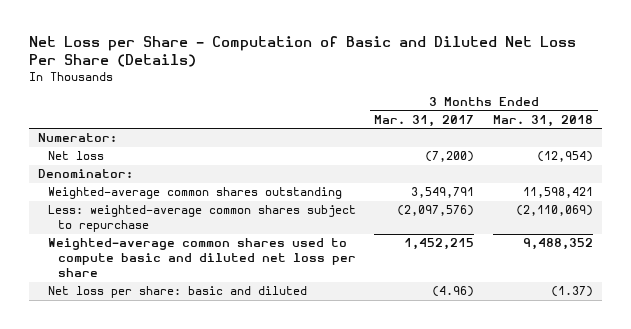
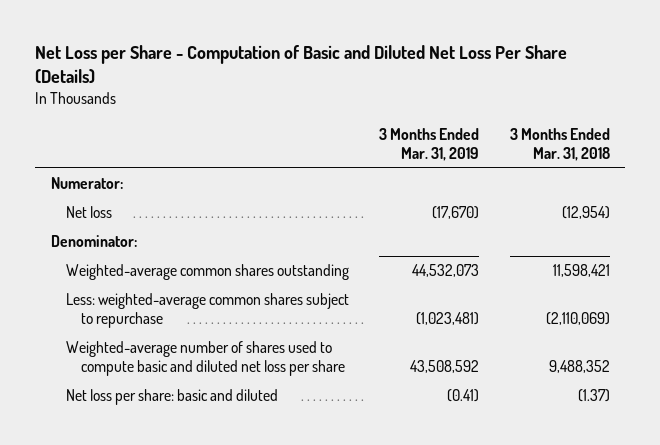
- | 3 Months Ended Mar. 31, 2017 | 3 Months Ended Mar. 31, 2018
+ | 3 Months Ended Mar. 31, 2019 | 3 Months Ended Mar. 31, 2018
- Weighted-average common shares used to compute basic and diluted net loss per share | 1,452,215 | 9,488,352
+ Weighted-average number of shares used to compute basic and diluted net loss per share | 43,508,592 | 9,488,352

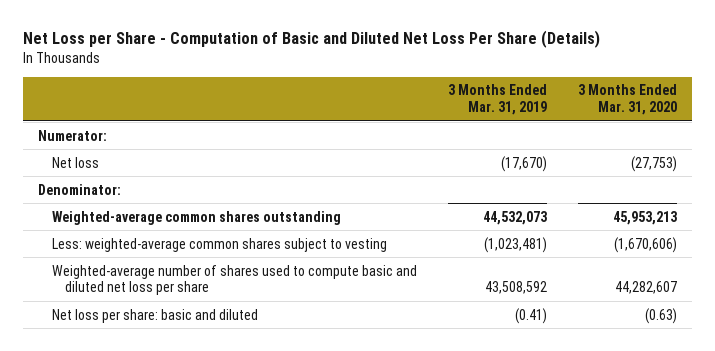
- | 3 Months Ended Mar. 31, 2019 | 3 Months Ended Mar. 31, 2018
+ | 3 Months Ended Mar. 31, 2019 | 3 Months Ended Mar. 31, 2020
- Less: weighted-average common shares subject to repurchase | (1,023,481) | (2,110,069)
+ Less: weighted-average common shares subject to vesting | (1,023,481) | (1,670,606)

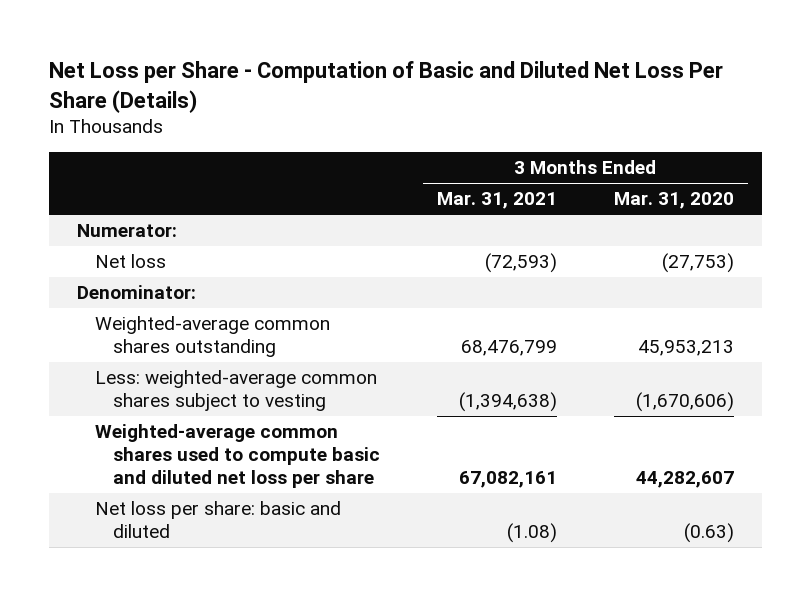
- | 3 Months Ended Mar. 31, 2019 | 3 Months Ended Mar. 31, 2020
+ | 3 Months Ended Mar. 31, 2021 | 3 Months Ended Mar. 31, 2020
- Weighted-average number of shares used to compute basic and diluted net loss per share | 43,508,592 | 44,282,607
+ Weighted-average common shares used to compute basic and diluted net loss per share | 67,082,161 | 44,282,607

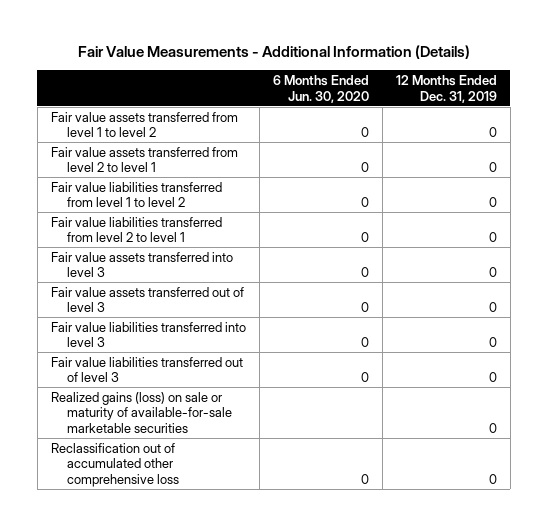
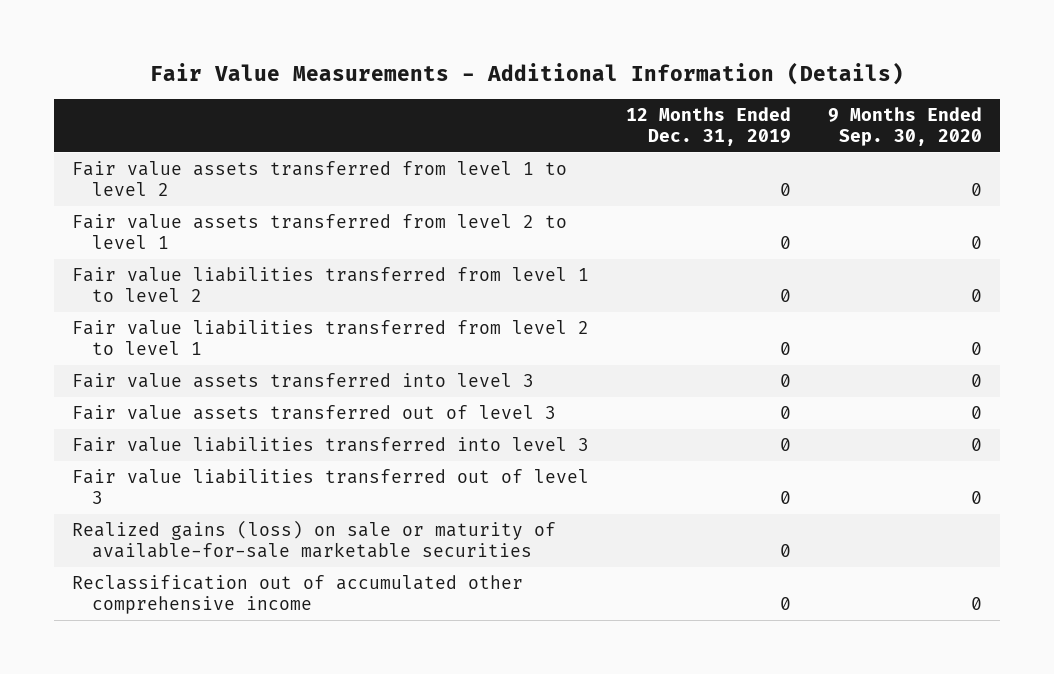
- | 6 Months Ended Jun. 30, 2020 | 12 Months Ended Dec. 31, 2019
+ | 12 Months Ended Dec. 31, 2019 | 9 Months Ended Sep. 30, 2020
- Reclassification out of accumulated other comprehensive loss | 0 | 0
+ Reclassification out of accumulated other comprehensive income | 0 | 0

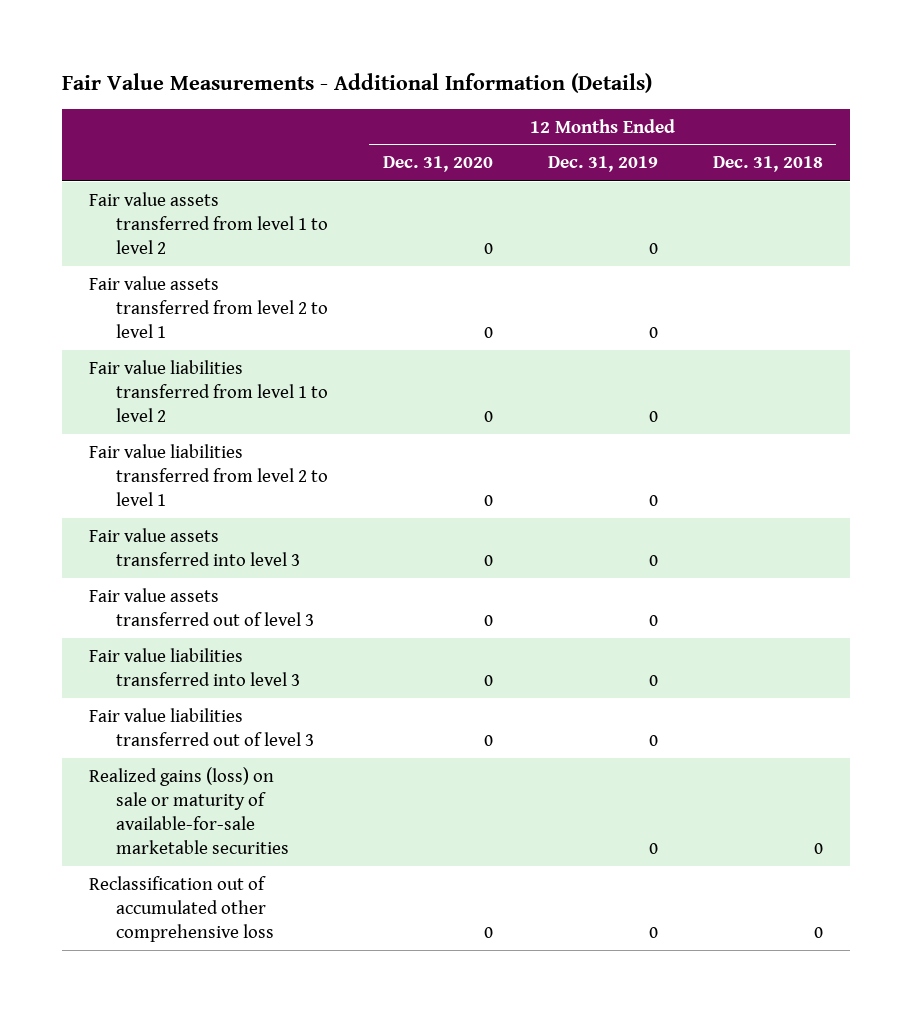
- | 12 Months Ended Dec. 31, 2019 | 9 Months Ended Sep. 30, 2020
+ | 12 Months Ended Dec. 31, 2020 | 12 Months Ended Dec. 31, 2019 | 12 Months Ended Dec. 31, 2018
- Reclassification out of accumulated other comprehensive income | 0 | 0
+ Reclassification out of accumulated other comprehensive loss | 0 | 0 | 0

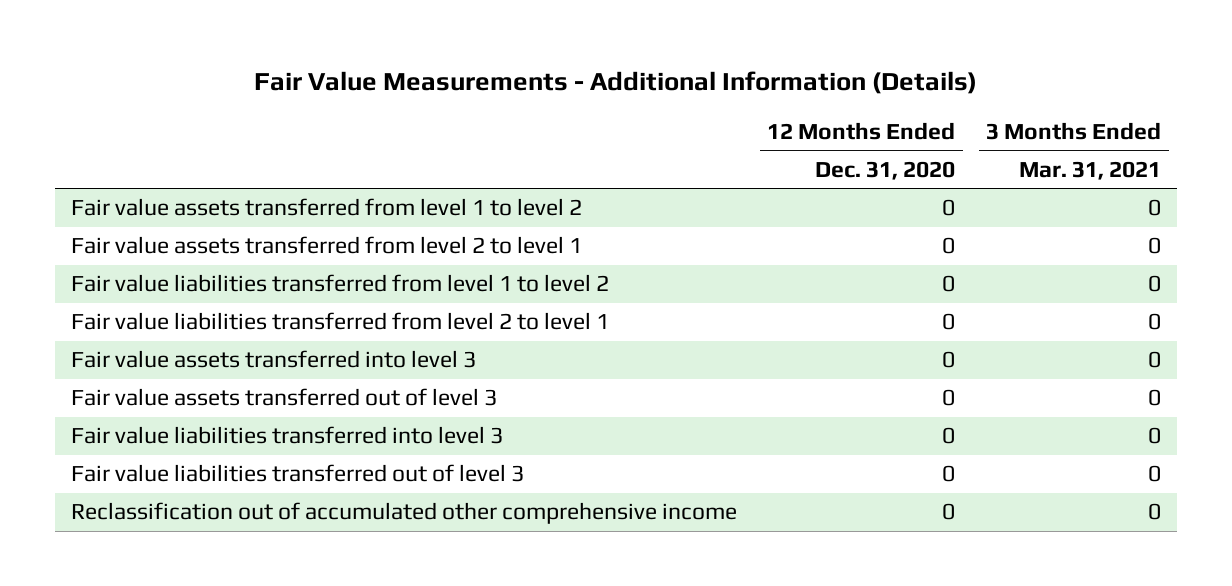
- | 12 Months Ended Dec. 31, 2020 | 12 Months Ended Dec. 31, 2019 | 12 Months Ended Dec. 31, 2018
+ | 12 Months Ended Dec. 31, 2020 | 3 Months Ended Mar. 31, 2021
- Realized gains (loss) on sale or maturity of available-for-sale marketable securities | | 0 | 0
- Reclassification out of accumulated other comprehensive loss | 0 | 0 | 0
+ Reclassification out of accumulated other comprehensive income | 0 | 0

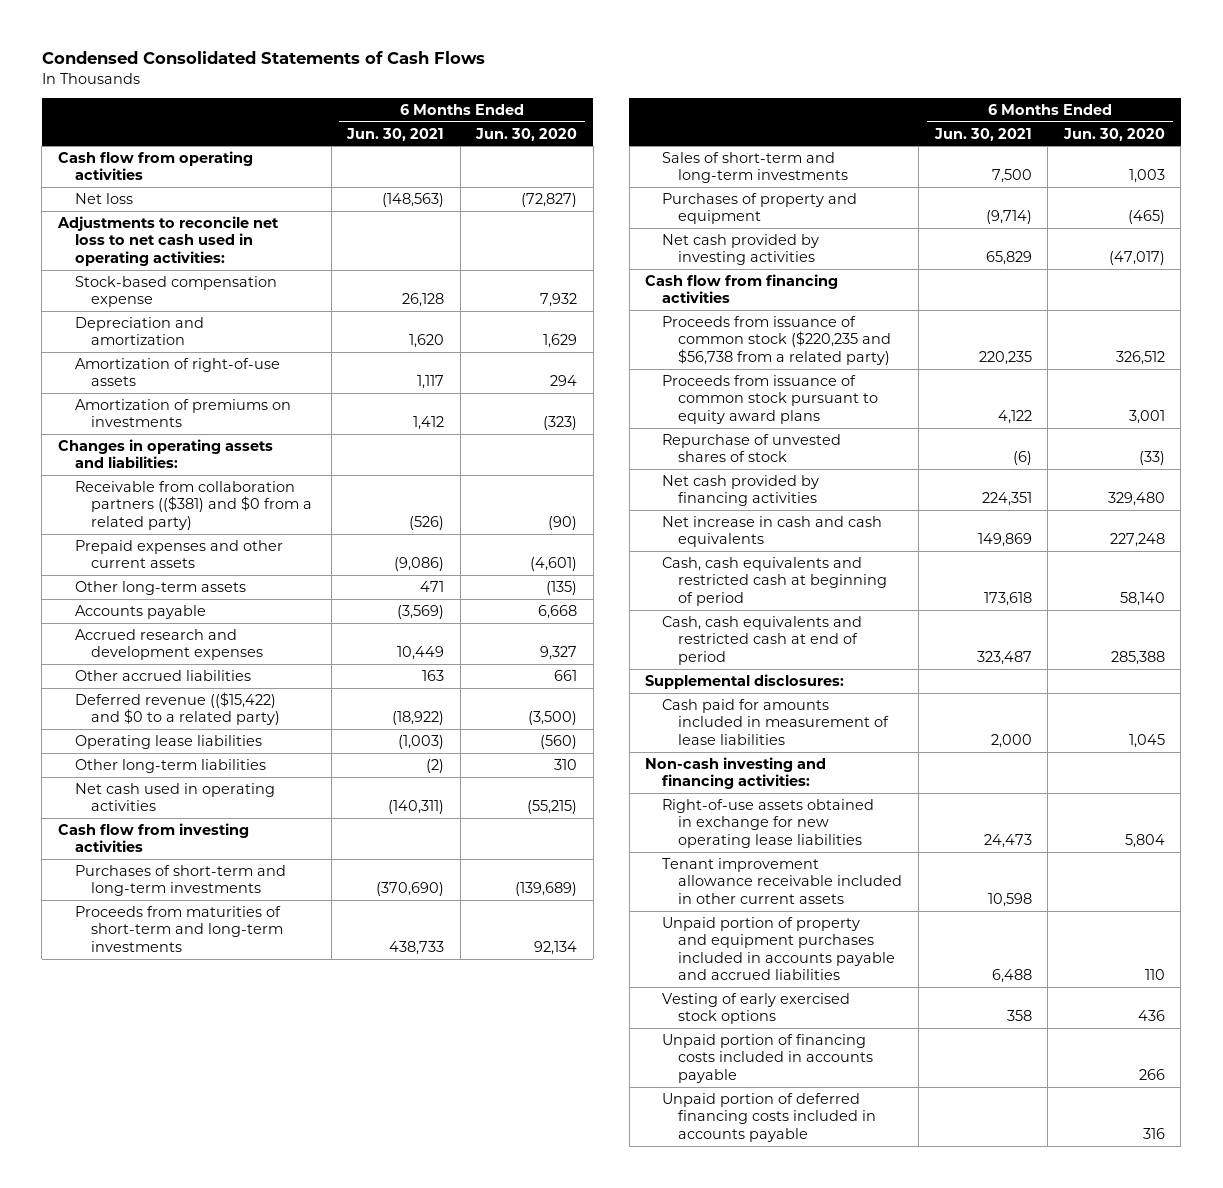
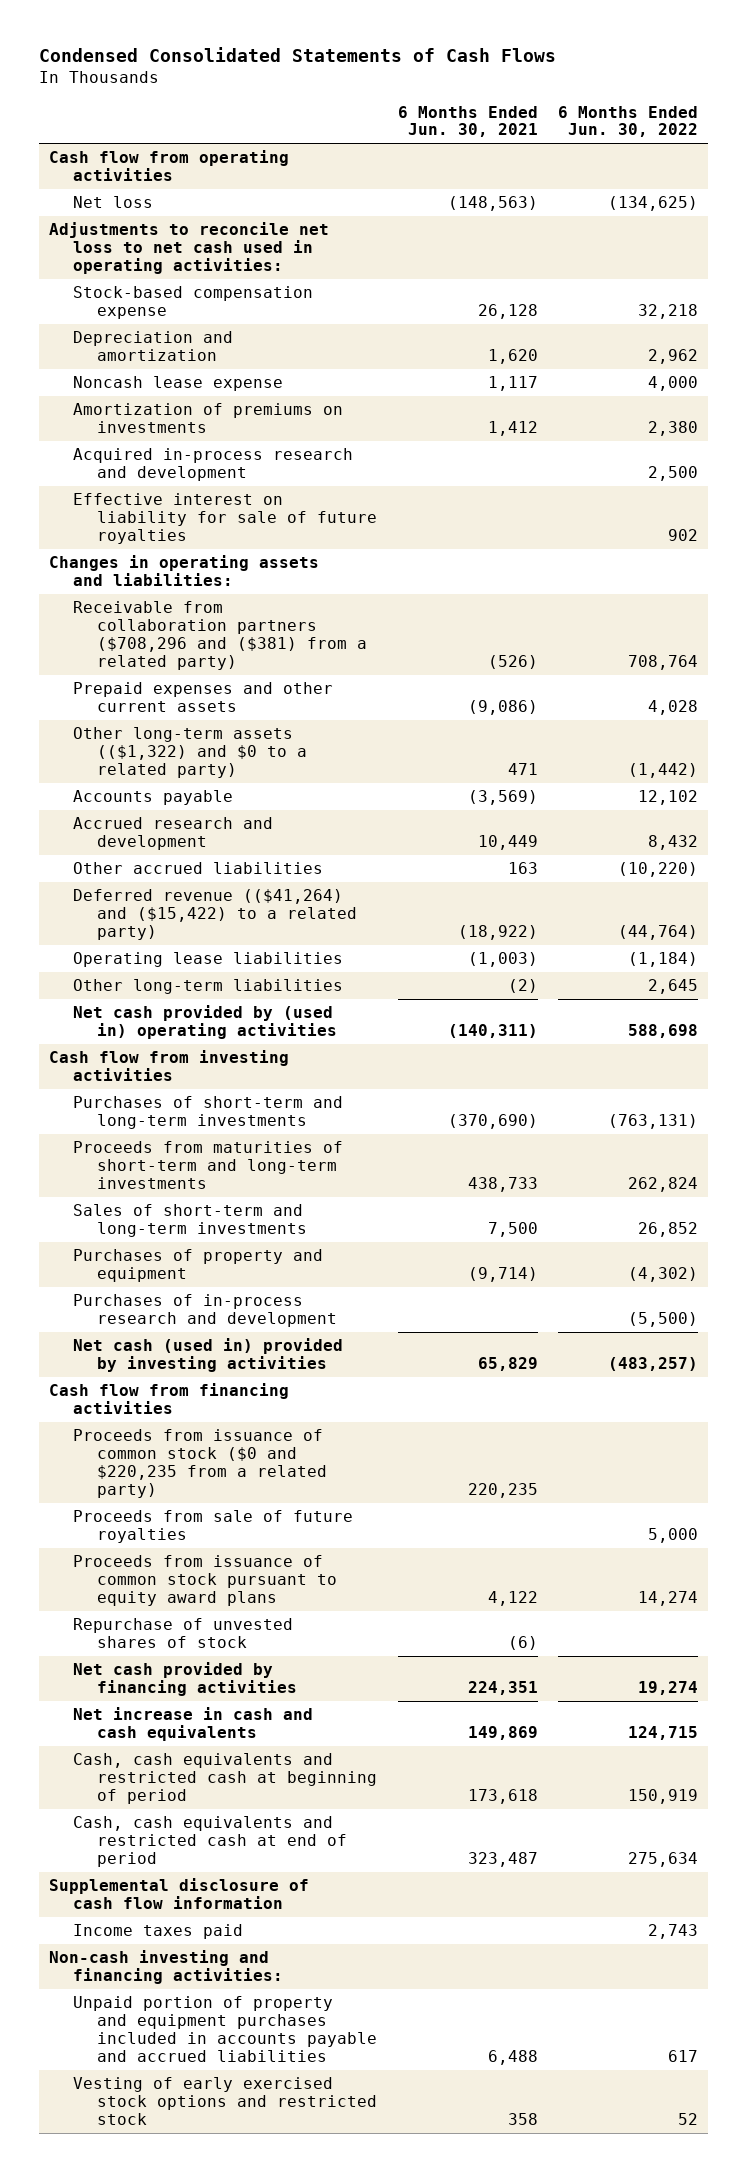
- | 6 Months Ended Jun. 30, 2021 | 6 Months Ended Jun. 30, 2020
+ | 6 Months Ended Jun. 30, 2021 | 6 Months Ended Jun. 30, 2022
- Amortization of right-of-use assets | 1,117 | 294
+ Noncash lease expense | 1,117 | 4,000
+ Acquired in-process research and development | | 2,500
+ Effective interest on liability for sale of future royalties | | 902
- Receivable from collaboration partners (($381) and $0 from a related party) | (526) | (90)
+ Receivable from collaboration partners ($708,296 and ($381) from a related party) | (526) | 708,764
- Other long-term assets | 471 | (135)
+ Other long-term assets (($1,322) and $0 to a related party) | 471 | (1,442)
- Accrued research and development expenses | 10,449 | 9,327
+ Accrued research and development | 10,449 | 8,432
- Deferred revenue (($15,422) and $0 to a related party) | (18,922) | (3,500)
+ Deferred revenue (($41,264) and ($15,422) to a related party) | (18,922) | (44,764)
- Net cash used in operating activities | (140,311) | (55,215)
+ Net cash provided by (used in) operating activities | (140,311) | 588,698
- Net cash provided by investing activities | 65,829 | (47,017)
+ Purchases of in-process research and development | | (5,500)
+ Net cash (used in) provided by investing activities | 65,829 | (483,257)
- Proceeds from issuance of common stock ($220,235 and $56,738 from a related party) | 220,235 | 326,512
+ Proceeds from issuance of common stock ($0 and $220,235 from a related party) | 220,235 |
+ Proceeds from sale of future royalties | | 5,000
- Supplemental disclosures:
- Cash paid for amounts included in measurement of lease liabilities | 2,000 | 1,045
+ Supplemental disclosure of cash flow information
+ Income taxes paid | | 2,743
- Right-of-use assets obtained in exchange for new operating lease liabilities | 24,473 | 5,804
- Tenant improvement allowance receivable included in other current assets | 10,598 |
- Vesting of early exercised stock options | 358 | 436
- Unpaid portion of financing costs included in accounts payable | | 266
- Unpaid portion of deferred financing costs included in accounts payable | | 316
+ Vesting of early exercised stock options and restricted stock | 358 | 52

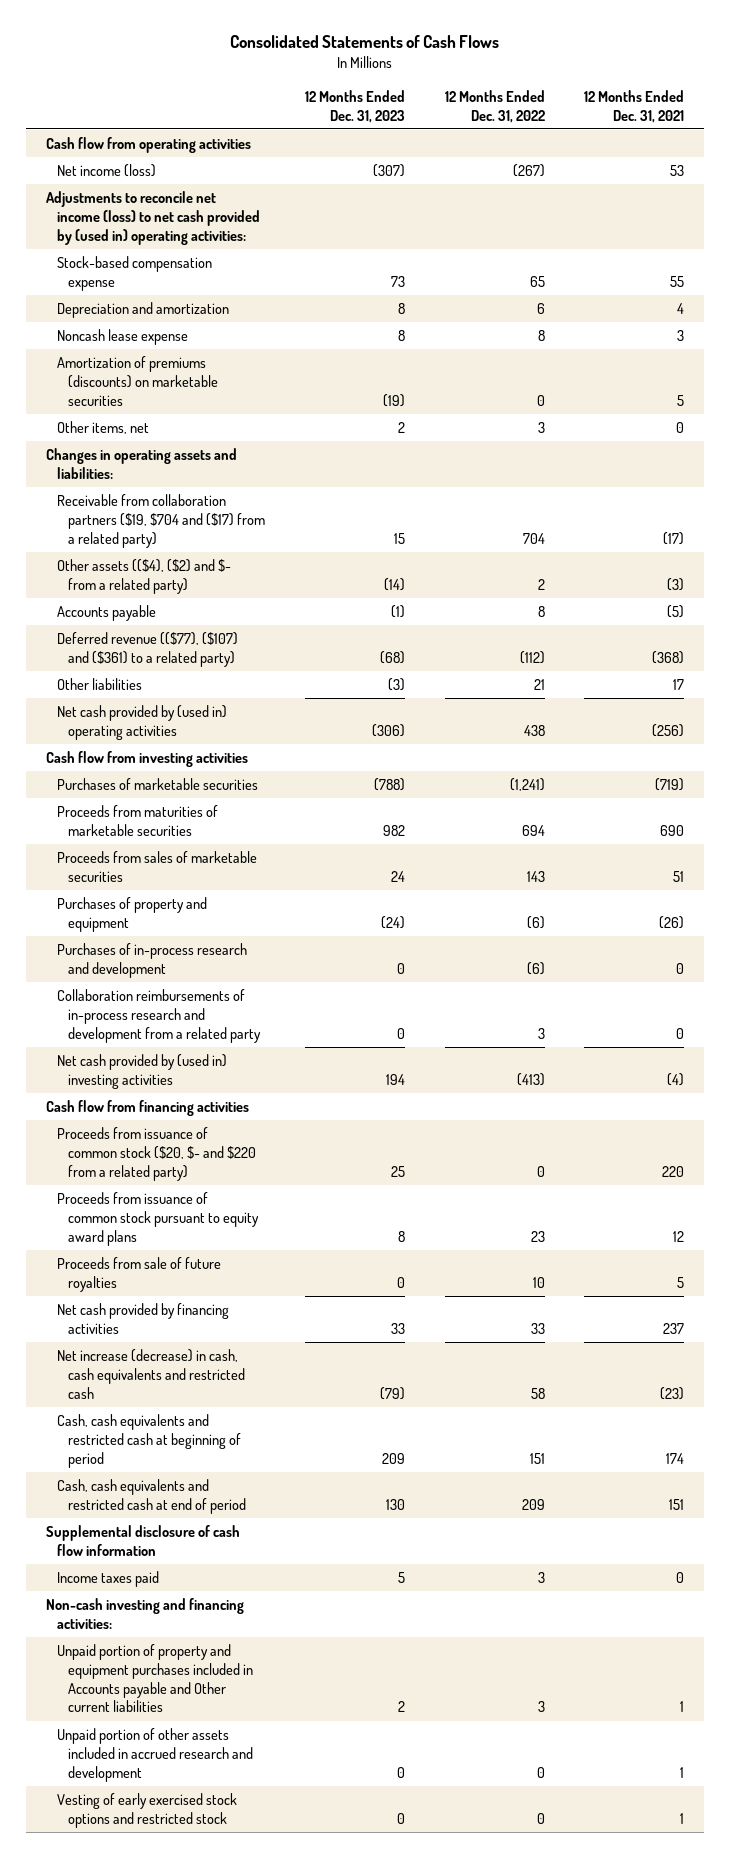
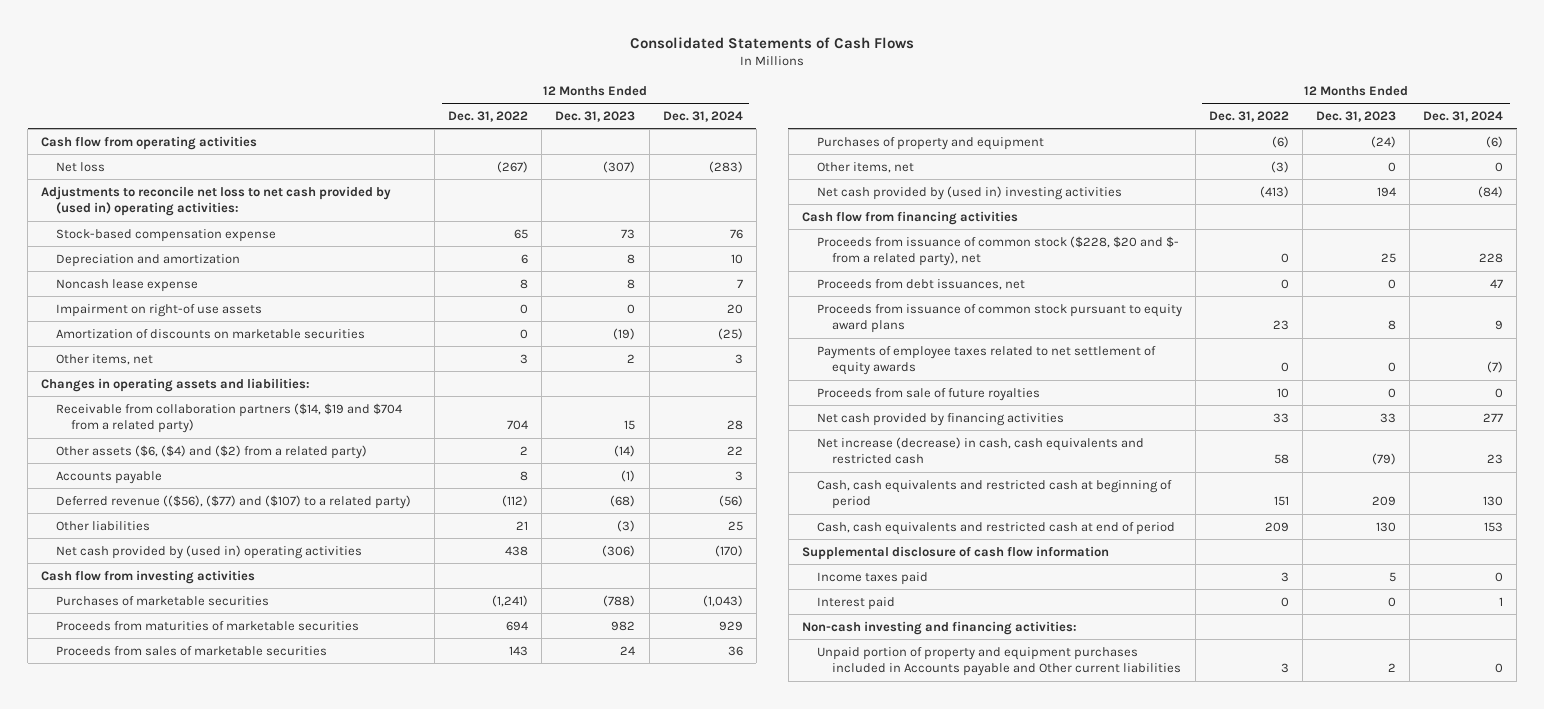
- | 12 Months Ended Dec. 31, 2023 | 12 Months Ended Dec. 31, 2022 | 12 Months Ended Dec. 31, 2021
+ | 12 Months Ended Dec. 31, 2022 | 12 Months Ended Dec. 31, 2023 | 12 Months Ended Dec. 31, 2024
- Net income (loss) | (307) | (267) | 53
- Adjustments to reconcile net income (loss) to net cash provided by (used in) operating activities:
+ Net loss | (267) | (307) | (283)
+ Adjustments to reconcile net loss to net cash provided by (used in) operating activities:
- Amortization of premiums (discounts) on marketable securities | (19) | 0 | 5
+ Impairment on right-of use assets | 0 | 0 | 20
+ Amortization of discounts on marketable securities | 0 | (19) | (25)
- Receivable from collaboration partners ($19, $704 and ($17) from a related party) | 15 | 704 | (17)
- Other assets (($4), ($2) and $- from a related party) | (14) | 2 | (3)
+ Receivable from collaboration partners ($14, $19 and $704 from a related party) | 704 | 15 | 28
+ Other assets ($6, ($4) and ($2) from a related party) | 2 | (14) | 22
- Deferred revenue (($77), ($107) and ($361) to a related party) | (68) | (112) | (368)
+ Deferred revenue (($56), ($77) and ($107) to a related party) | (112) | (68) | (56)
- Purchases of in-process research and development | 0 | (6) | 0
- Collaboration reimbursements of in-process research and development from a related party | 0 | 3 | 0
+ Other items, net | (3) | 0 | 0
- Proceeds from issuance of common stock ($20, $- and $220 from a related party) | 25 | 0 | 220
+ Proceeds from issuance of common stock ($228, $20 and $- from a related party), net | 0 | 25 | 228
+ Proceeds from debt issuances, net | 0 | 0 | 47
+ Payments of employee taxes related to net settlement of equity awards | 0 | 0 | (7)
+ Interest paid | 0 | 0 | 1
- Unpaid portion of other assets included in accrued research and development | 0 | 0 | 1
- Vesting of early exercised stock options and restricted stock | 0 | 0 | 1

